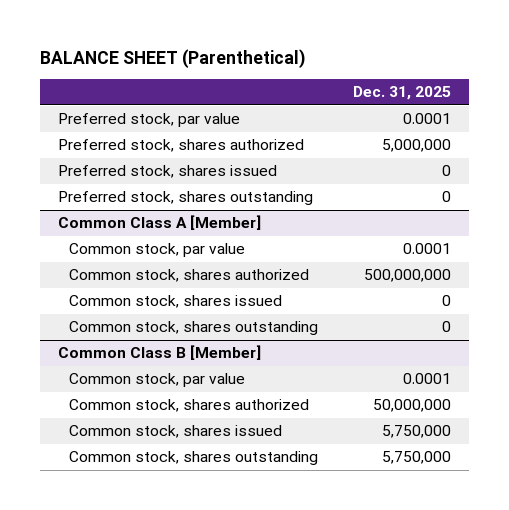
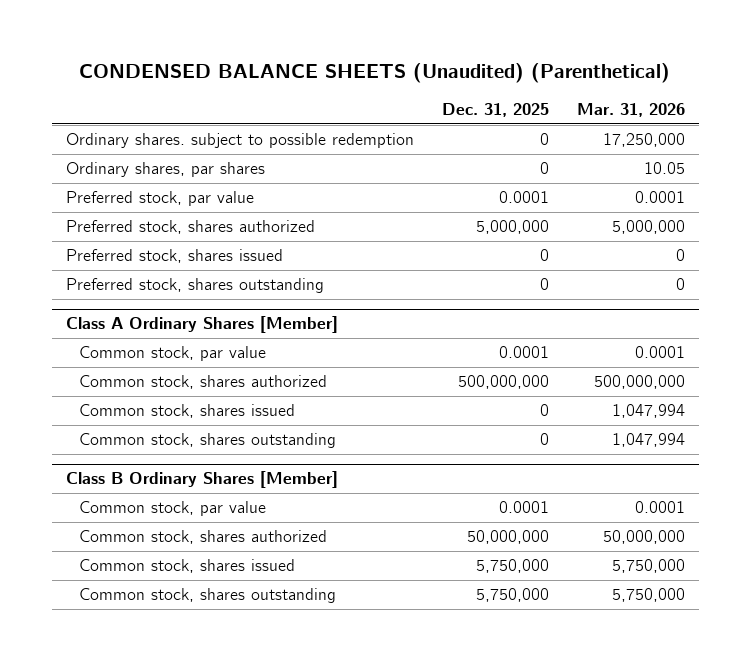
- BALANCE SHEET (Parenthetical)
+ CONDENSED BALANCE SHEETS (Unaudited) (Parenthetical)
- | Dec. 31, 2025
+ | Dec. 31, 2025 | Mar. 31, 2026
+ Ordinary shares. subject to possible redemption | 0 | 17,250,000
+ Ordinary shares, par shares | 0 | 10.05
- Common Class A [Member]
+ Class A Ordinary Shares [Member]
- Common Class B [Member]
+ Class B Ordinary Shares [Member]

